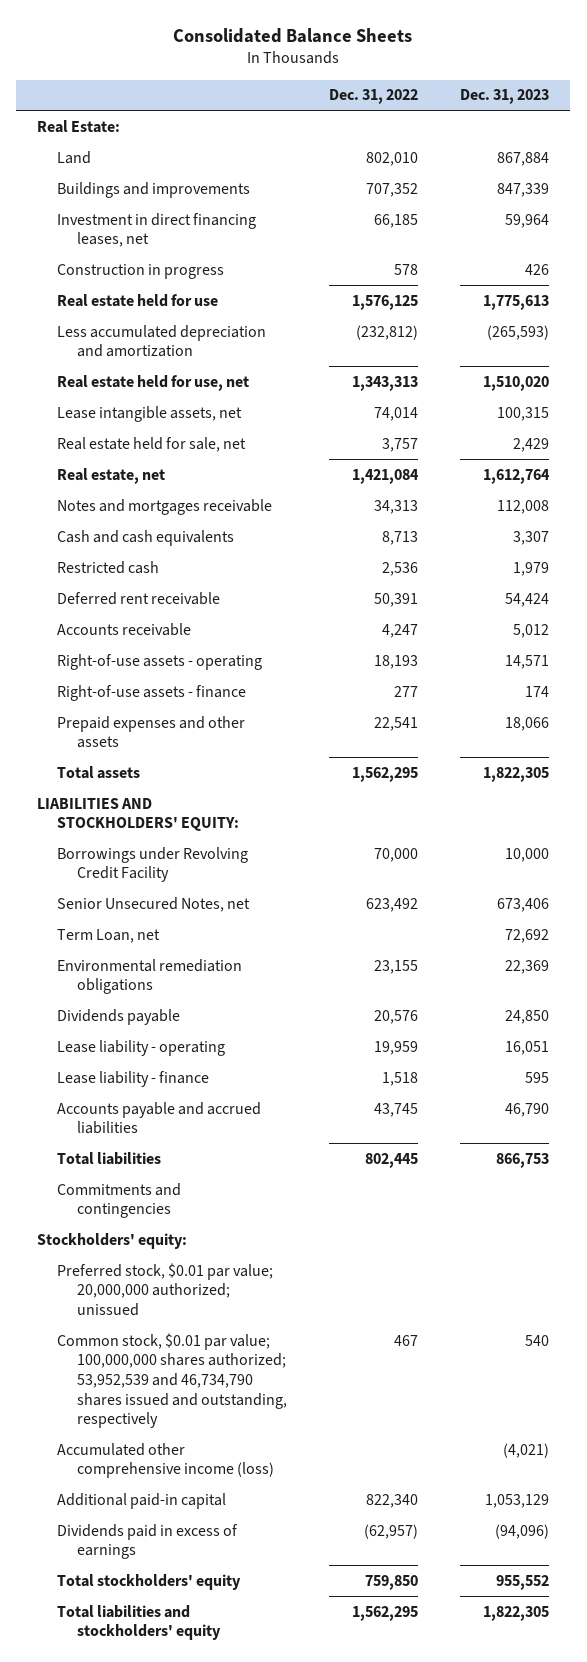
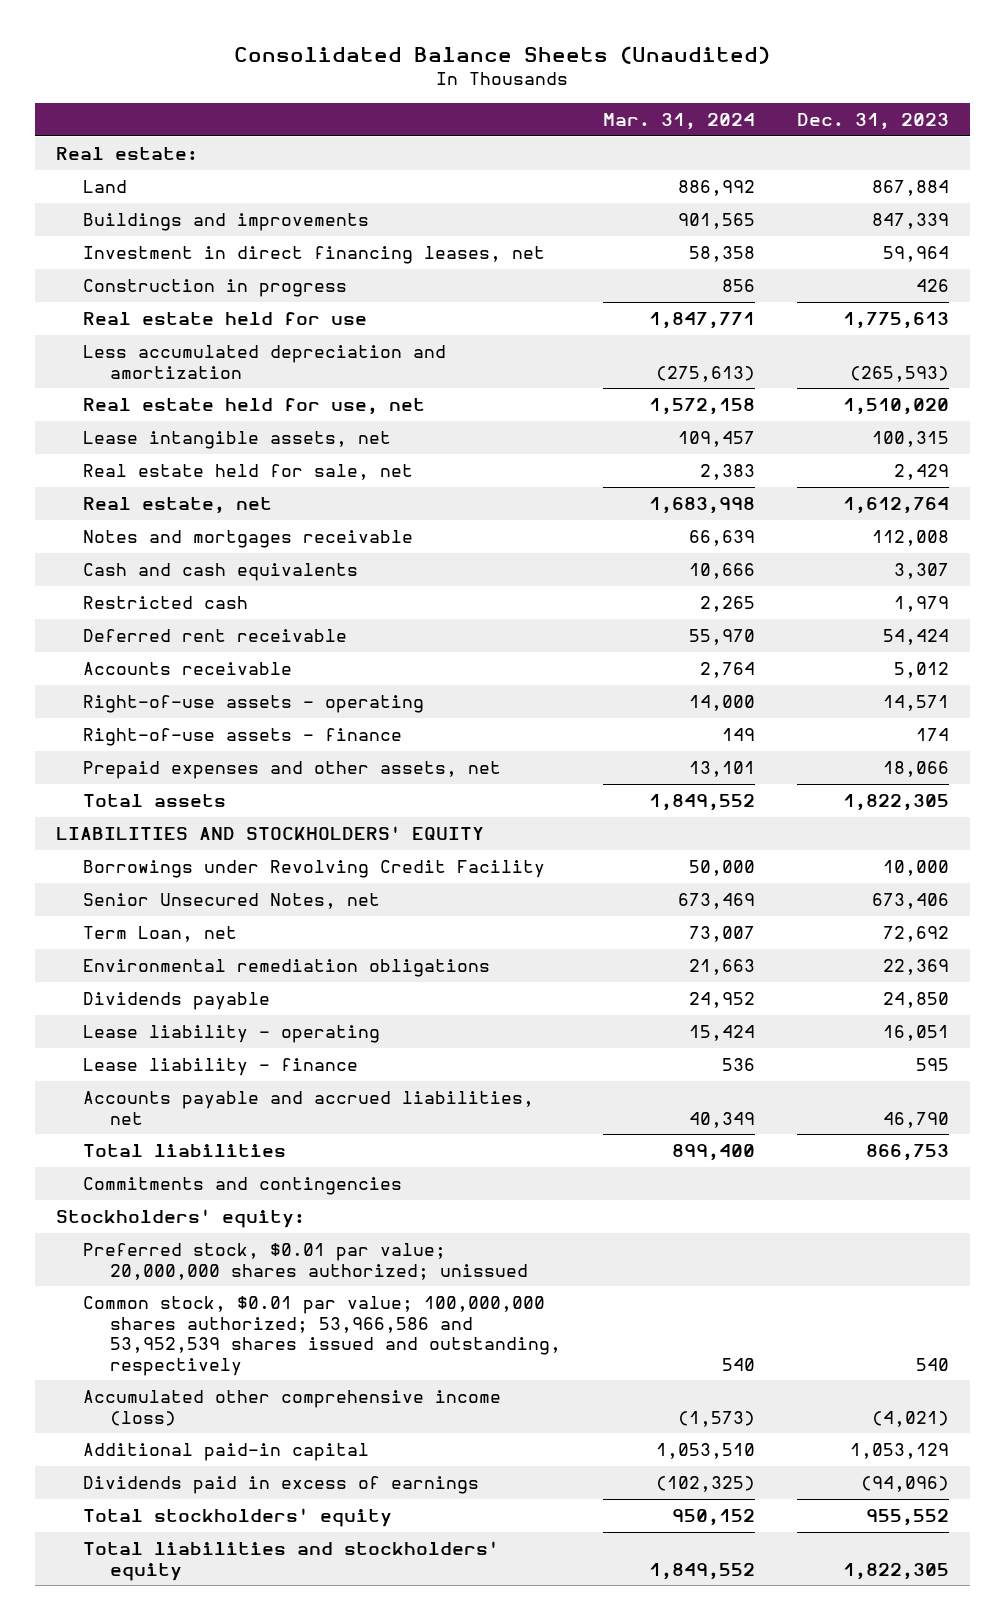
- Consolidated Balance Sheets
+ Consolidated Balance Sheets (Unaudited)
- | Dec. 31, 2022 | Dec. 31, 2023
+ | Mar. 31, 2024 | Dec. 31, 2023
- Real Estate:
+ Real estate:
- Prepaid expenses and other assets | 22,541 | 18,066
+ Prepaid expenses and other assets, net | 13,101 | 18,066
- LIABILITIES AND STOCKHOLDERS' EQUITY:
+ LIABILITIES AND STOCKHOLDERS' EQUITY
- Accounts payable and accrued liabilities | 43,745 | 46,790
+ Accounts payable and accrued liabilities, net | 40,349 | 46,790
- Preferred stock, $0.01 par value; 20,000,000 authorized; unissued
- Common stock, $0.01 par value; 100,000,000 shares authorized; 53,952,539 and 46,734,790 shares issued and outstanding, respectively | 467 | 540
+ Preferred stock, $0.01 par value; 20,000,000 shares authorized; unissued
+ Common stock, $0.01 par value; 100,000,000 shares authorized; 53,966,586 and 53,952,539 shares issued and outstanding, respectively | 540 | 540

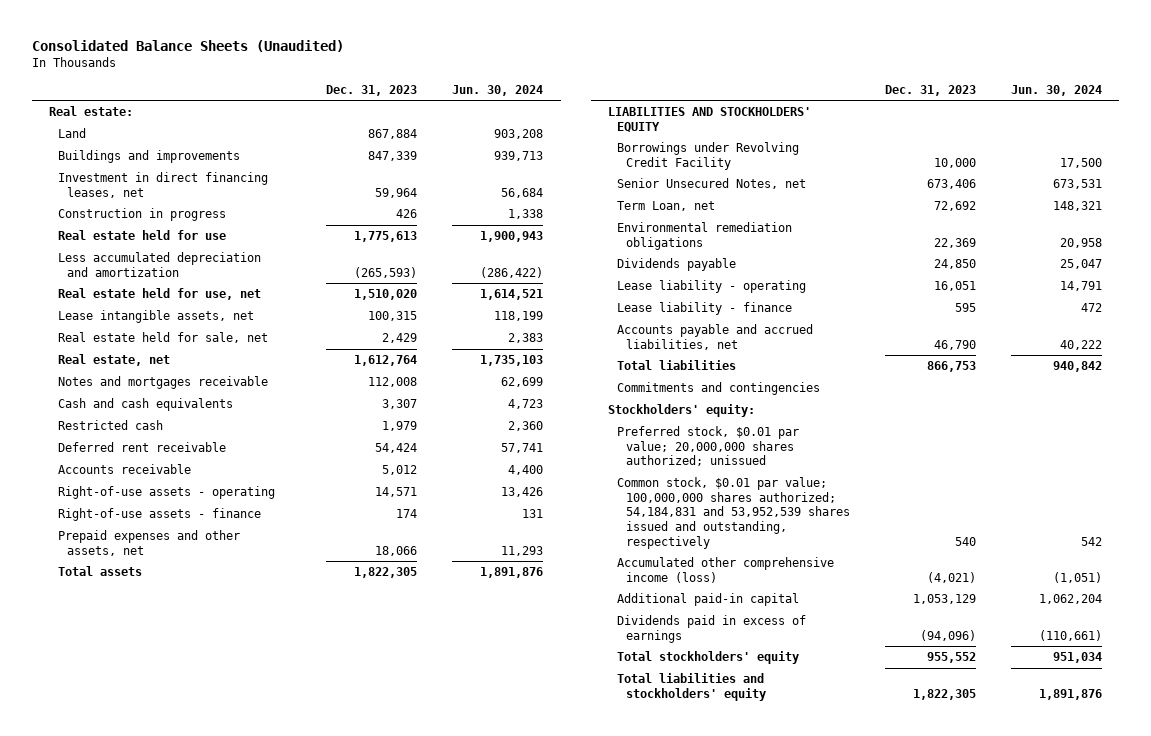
- | Mar. 31, 2024 | Dec. 31, 2023
+ | Dec. 31, 2023 | Jun. 30, 2024
- Common stock, $0.01 par value; 100,000,000 shares authorized; 53,966,586 and 53,952,539 shares issued and outstanding, respectively | 540 | 540
+ Common stock, $0.01 par value; 100,000,000 shares authorized; 54,184,831 and 53,952,539 shares issued and outstanding, respectively | 540 | 542

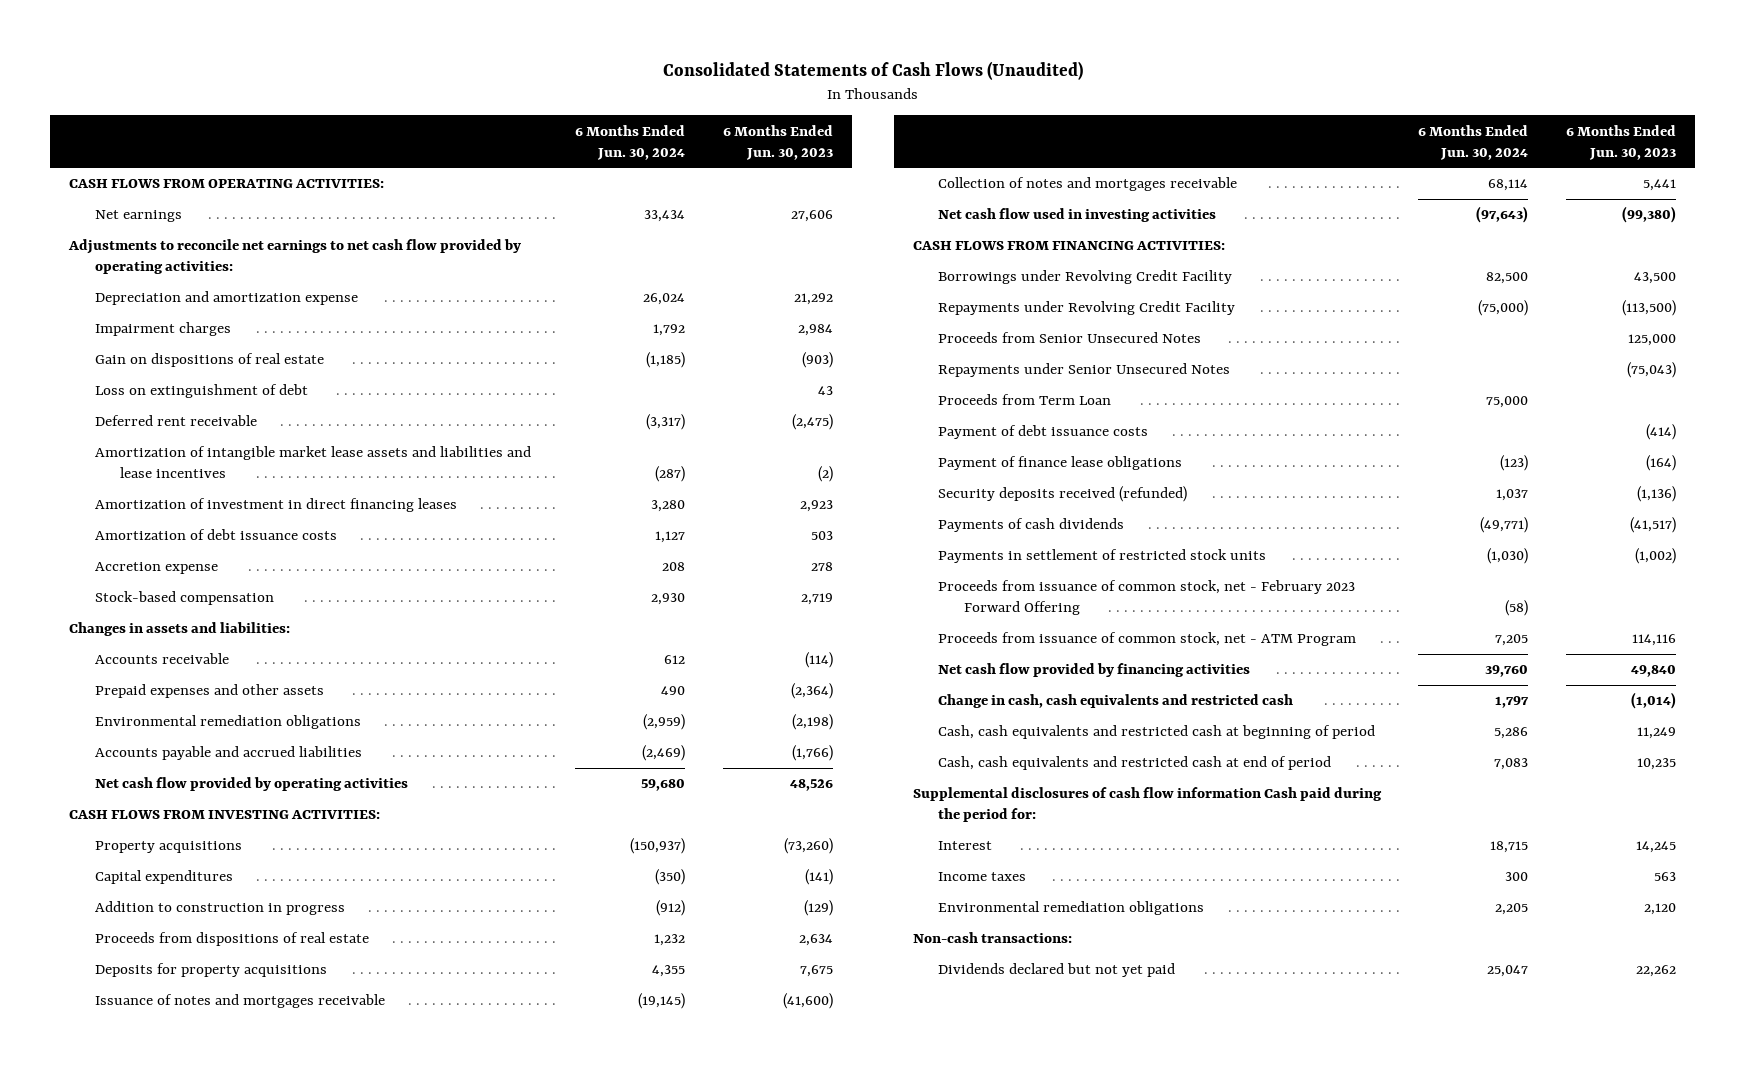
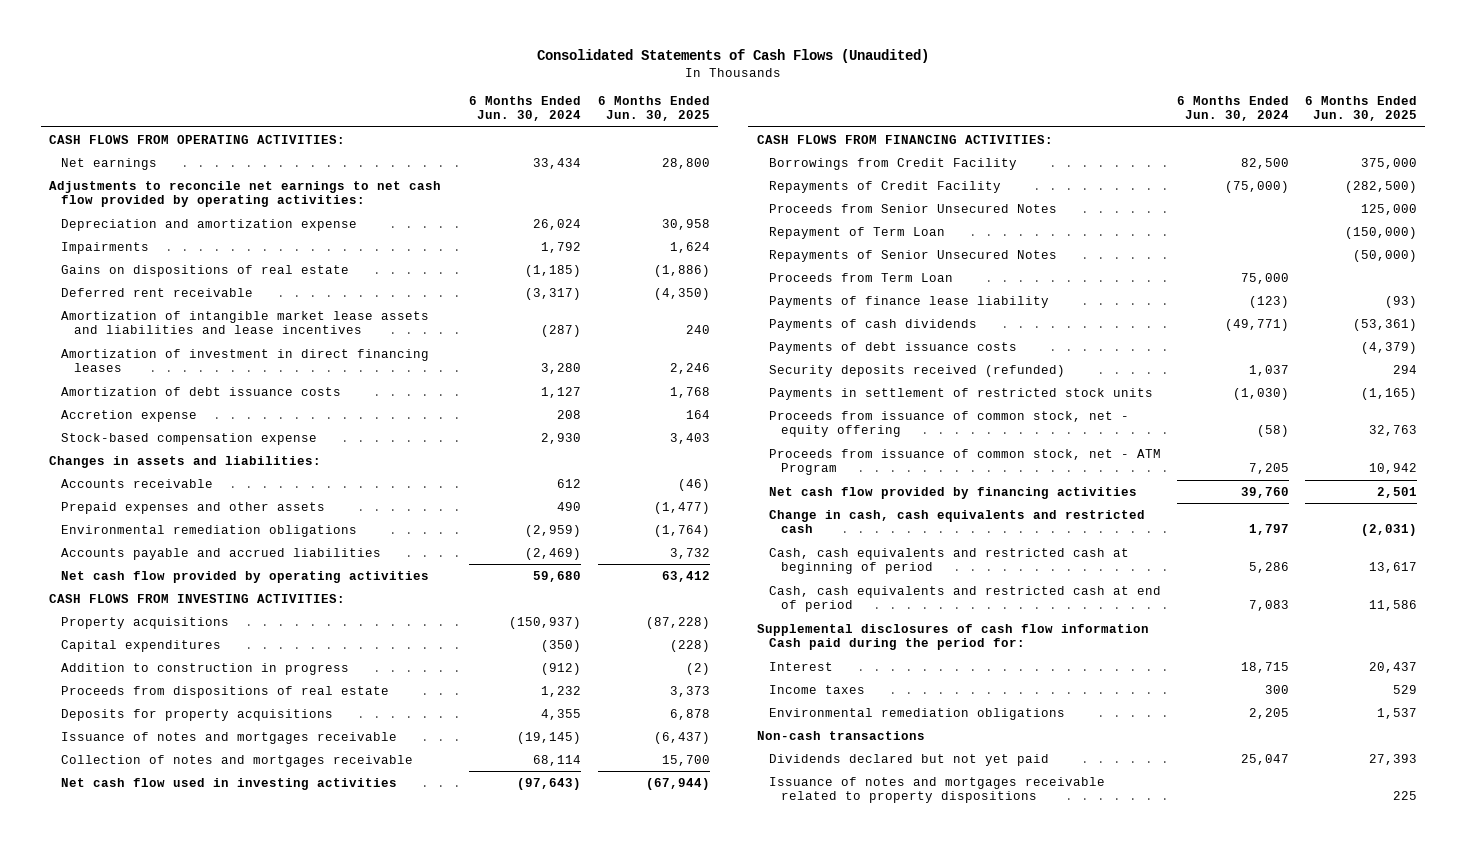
- | 6 Months Ended Jun. 30, 2024 | 6 Months Ended Jun. 30, 2023
+ | 6 Months Ended Jun. 30, 2024 | 6 Months Ended Jun. 30, 2025
- Impairment charges | 1,792 | 2,984
- Gain on dispositions of real estate | (1,185) | (903)
- Loss on extinguishment of debt | | 43
+ Impairments | 1,792 | 1,624
+ Gains on dispositions of real estate | (1,185) | (1,886)
- Stock-based compensation | 2,930 | 2,719
+ Stock-based compensation expense | 2,930 | 3,403
- Borrowings under Revolving Credit Facility | 82,500 | 43,500
- Repayments under Revolving Credit Facility | (75,000) | (113,500)
+ Borrowings from Credit Facility | 82,500 | 375,000
+ Repayments of Credit Facility | (75,000) | (282,500)
- Repayments under Senior Unsecured Notes | | (75,043)
+ Repayment of Term Loan | | (150,000)
+ Repayments of Senior Unsecured Notes | | (50,000)
- Payment of debt issuance costs | | (414)
- Payment of finance lease obligations | (123) | (164)
+ Payments of finance lease liability | (123) | (93)
+ Payments of debt issuance costs | | (4,379)
moved down: Security deposits received (refunded) | 1,037 | 294
- Proceeds from issuance of common stock, net - February 2023 Forward Offering | (58) |
+ Proceeds from issuance of common stock, net - equity offering | (58) | 32,763
- Non-cash transactions:
+ Non-cash transactions
+ Issuance of notes and mortgages receivable related to property dispositions | | 225

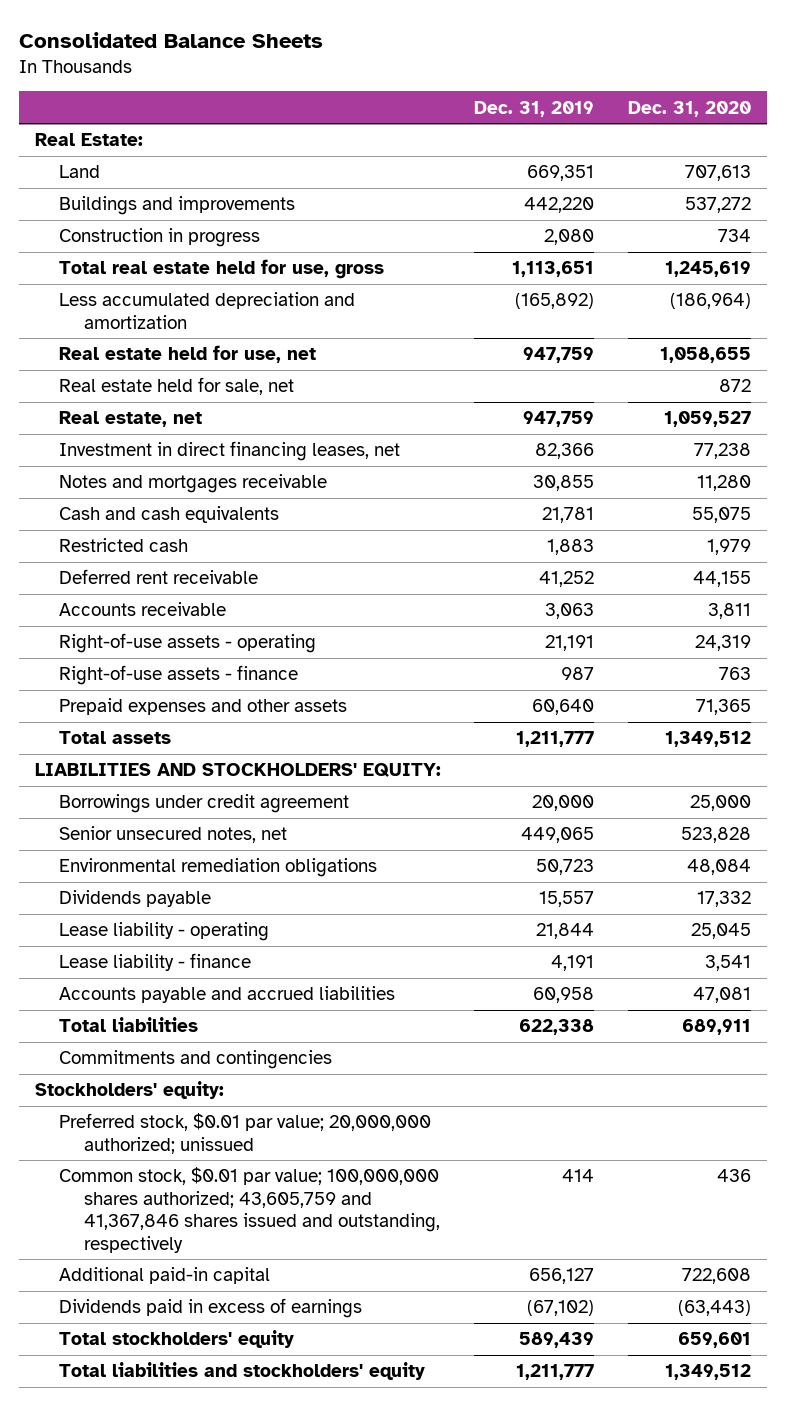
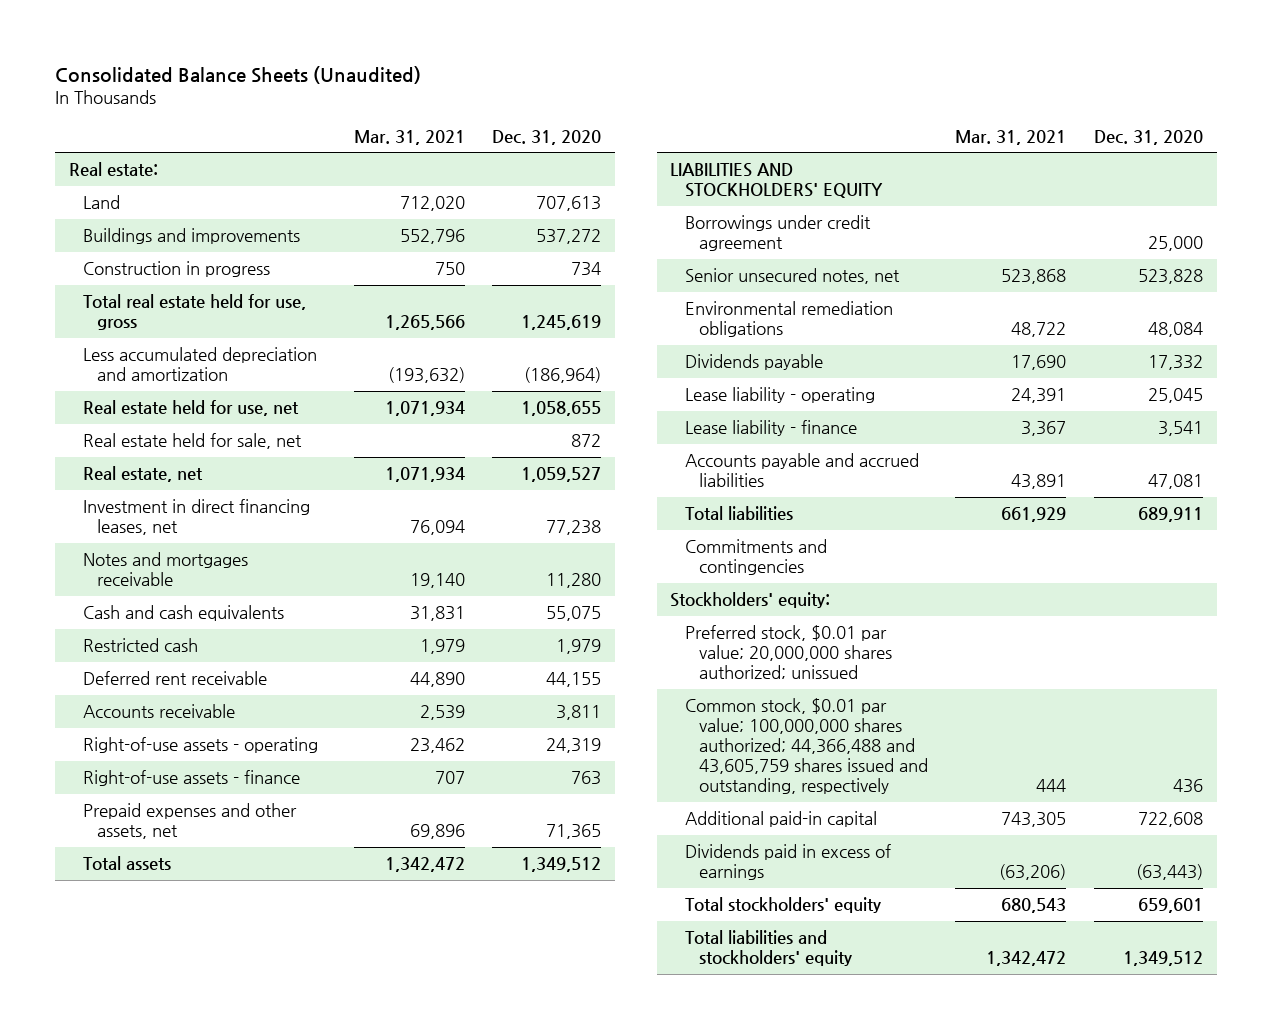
- Consolidated Balance Sheets
+ Consolidated Balance Sheets (Unaudited)
- | Dec. 31, 2019 | Dec. 31, 2020
+ | Mar. 31, 2021 | Dec. 31, 2020
- Real Estate:
+ Real estate:
- Prepaid expenses and other assets | 60,640 | 71,365
+ Prepaid expenses and other assets, net | 69,896 | 71,365
- LIABILITIES AND STOCKHOLDERS' EQUITY:
+ LIABILITIES AND STOCKHOLDERS' EQUITY
- Preferred stock, $0.01 par value; 20,000,000 authorized; unissued
- Common stock, $0.01 par value; 100,000,000 shares authorized; 43,605,759 and 41,367,846 shares issued and outstanding, respectively | 414 | 436
+ Preferred stock, $0.01 par value; 20,000,000 shares authorized; unissued
+ Common stock, $0.01 par value; 100,000,000 shares authorized; 44,366,488 and 43,605,759 shares issued and outstanding, respectively | 444 | 436

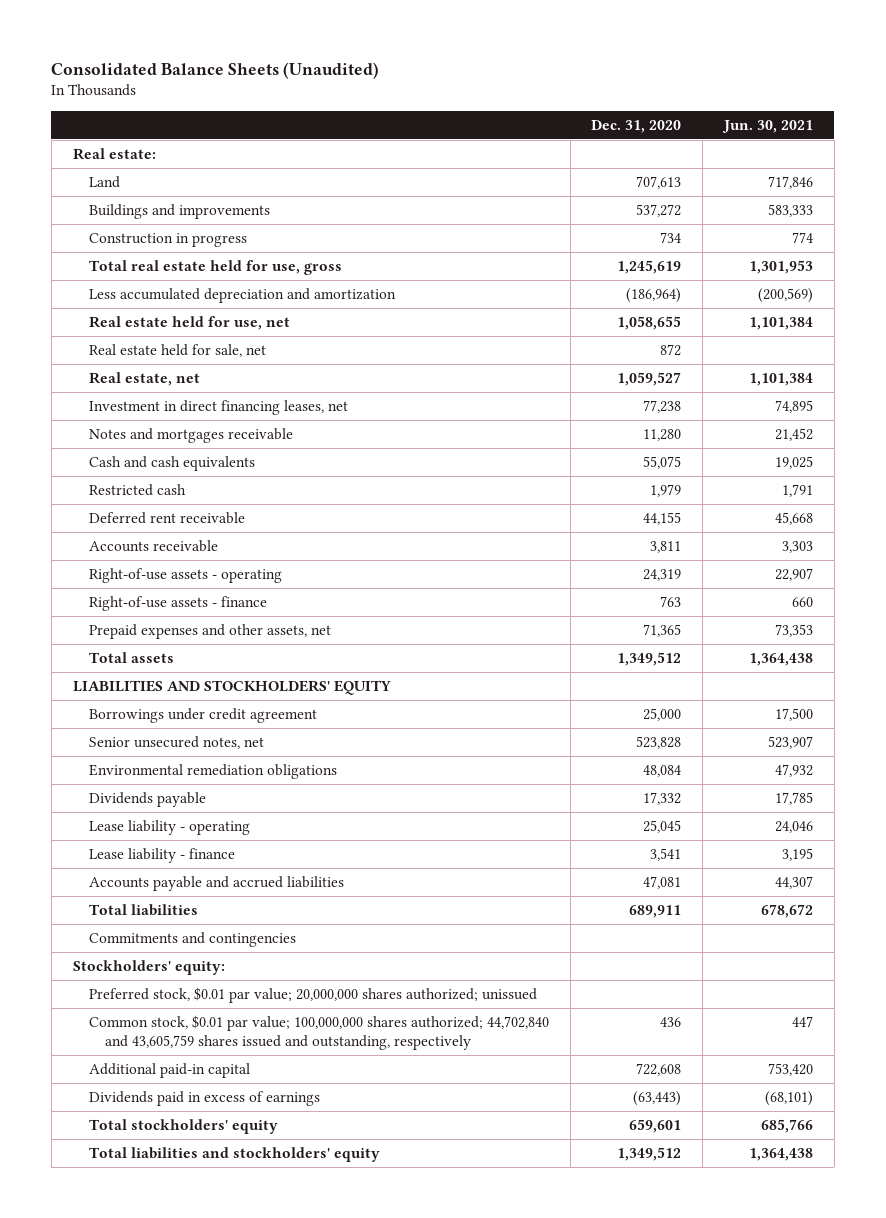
- | Mar. 31, 2021 | Dec. 31, 2020
+ | Dec. 31, 2020 | Jun. 30, 2021
- Common stock, $0.01 par value; 100,000,000 shares authorized; 44,366,488 and 43,605,759 shares issued and outstanding, respectively | 444 | 436
+ Common stock, $0.01 par value; 100,000,000 shares authorized; 44,702,840 and 43,605,759 shares issued and outstanding, respectively | 436 | 447

